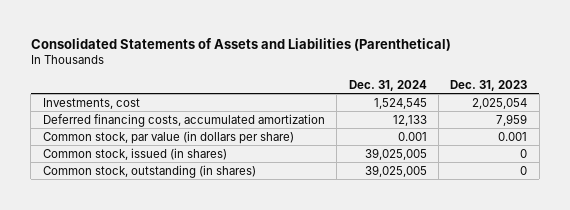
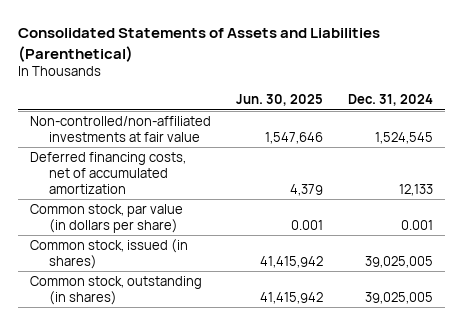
- | Dec. 31, 2024 | Dec. 31, 2023
+ | Jun. 30, 2025 | Dec. 31, 2024
- Investments, cost | 1,524,545 | 2,025,054
- Deferred financing costs, accumulated amortization | 12,133 | 7,959
+ Non-controlled/non-affiliated investments at fair value | 1,547,646 | 1,524,545
+ Deferred financing costs, net of accumulated amortization | 4,379 | 12,133

